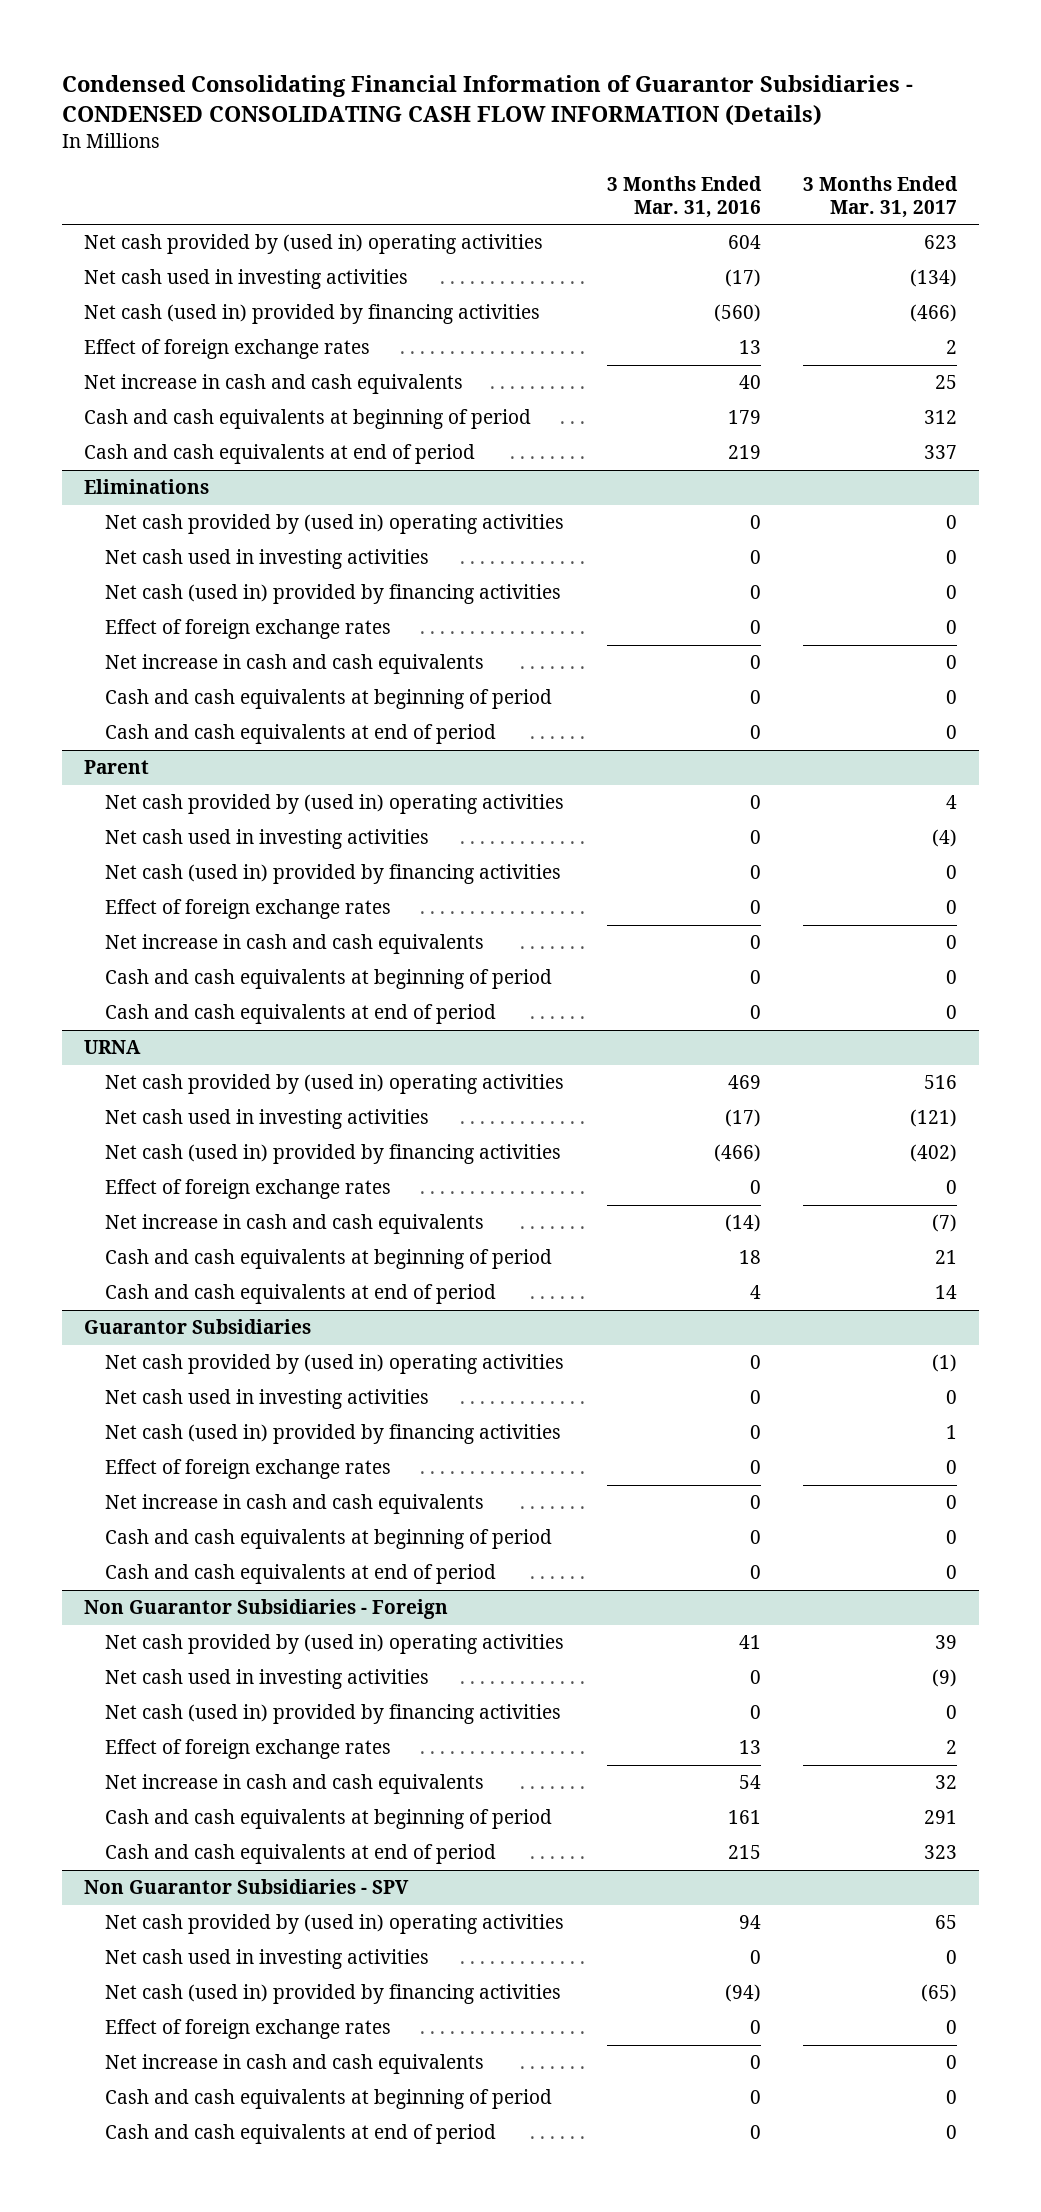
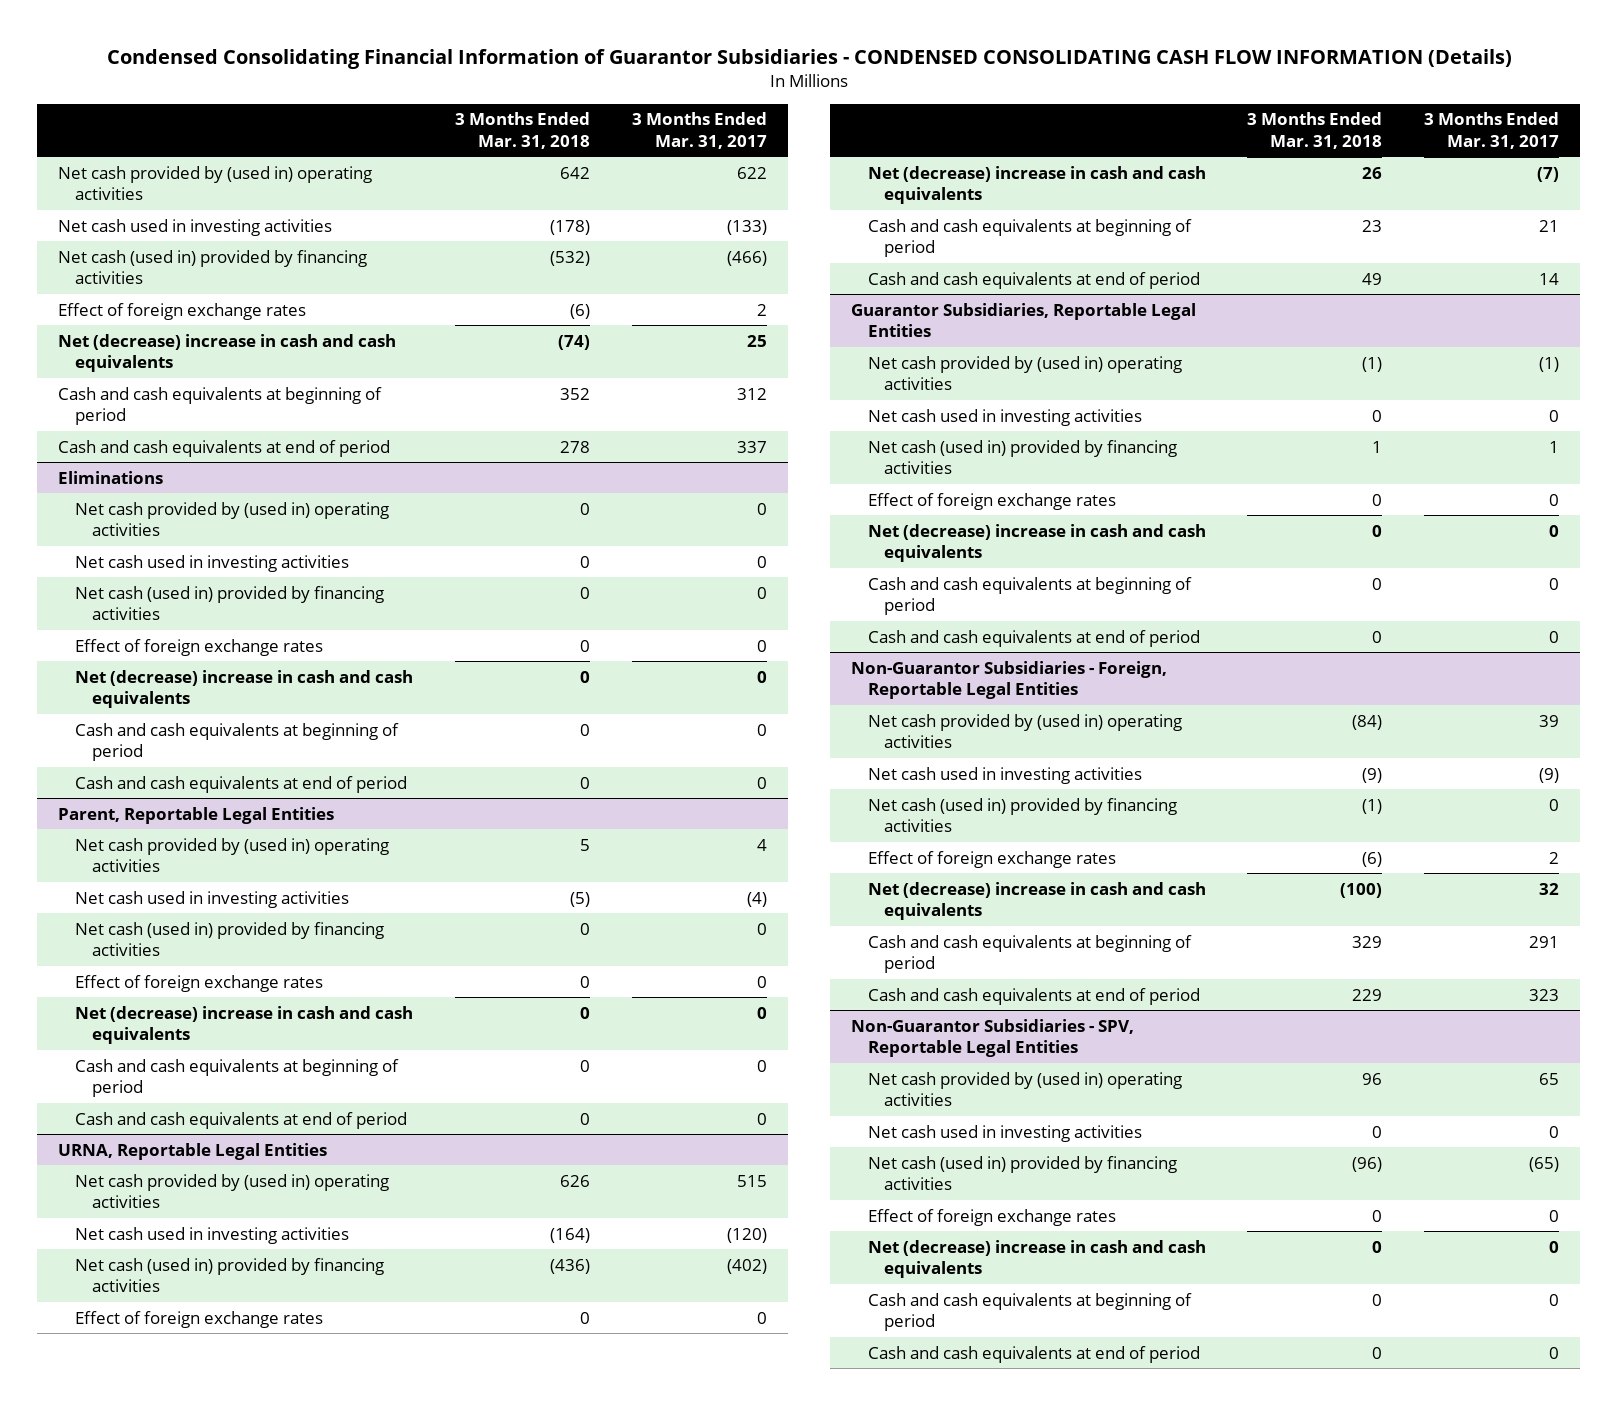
- | 3 Months Ended Mar. 31, 2016 | 3 Months Ended Mar. 31, 2017
+ | 3 Months Ended Mar. 31, 2018 | 3 Months Ended Mar. 31, 2017
- Net cash provided by (used in) operating activities | 604 | 623
- Net cash used in investing activities | (17) | (134)
+ Net cash provided by (used in) operating activities | 642 | 622
+ Net cash used in investing activities | (178) | (133)
- Net increase in cash and cash equivalents | 40 | 25
+ Net (decrease) increase in cash and cash equivalents | (74) | 25
@ Eliminations
- Net increase in cash and cash equivalents | 0 | 0
+ Net (decrease) increase in cash and cash equivalents | 0 | 0
- Parent
+ Parent, Reportable Legal Entities
- Net increase in cash and cash equivalents | 0 | 0
+ Net (decrease) increase in cash and cash equivalents | 0 | 0
- URNA
- Net cash provided by (used in) operating activities | 469 | 516
- Net cash used in investing activities | (17) | (121)
+ URNA, Reportable Legal Entities
+ Net cash provided by (used in) operating activities | 626 | 515
+ Net cash used in investing activities | (164) | (120)
- Net increase in cash and cash equivalents | (14) | (7)
+ Net (decrease) increase in cash and cash equivalents | 26 | (7)
- Guarantor Subsidiaries
+ Guarantor Subsidiaries, Reportable Legal Entities
- Net increase in cash and cash equivalents | 0 | 0
+ Net (decrease) increase in cash and cash equivalents | 0 | 0
- Non Guarantor Subsidiaries - Foreign
+ Non-Guarantor Subsidiaries - Foreign, Reportable Legal Entities
- Net increase in cash and cash equivalents | 54 | 32
+ Net (decrease) increase in cash and cash equivalents | (100) | 32
- Non Guarantor Subsidiaries - SPV
+ Non-Guarantor Subsidiaries - SPV, Reportable Legal Entities
- Net increase in cash and cash equivalents | 0 | 0
+ Net (decrease) increase in cash and cash equivalents | 0 | 0

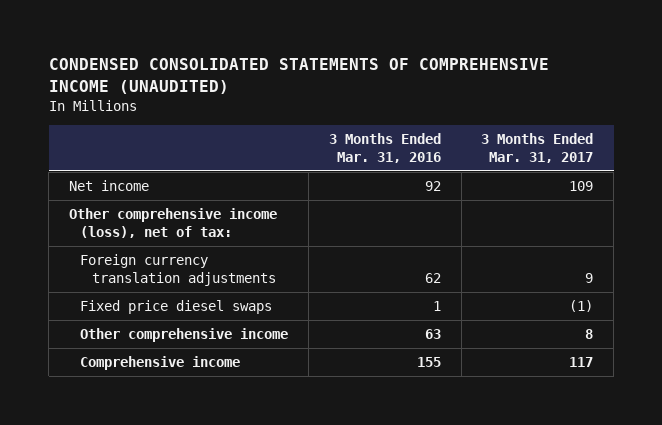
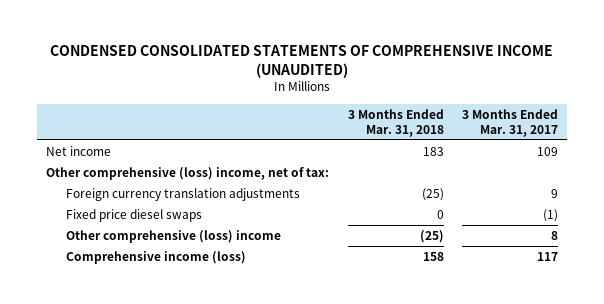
- | 3 Months Ended Mar. 31, 2016 | 3 Months Ended Mar. 31, 2017
+ | 3 Months Ended Mar. 31, 2018 | 3 Months Ended Mar. 31, 2017
- Other comprehensive income (loss), net of tax:
+ Other comprehensive (loss) income, net of tax:
- Other comprehensive income | 63 | 8
- Comprehensive income | 155 | 117
+ Other comprehensive (loss) income | (25) | 8
+ Comprehensive income (loss) | 158 | 117

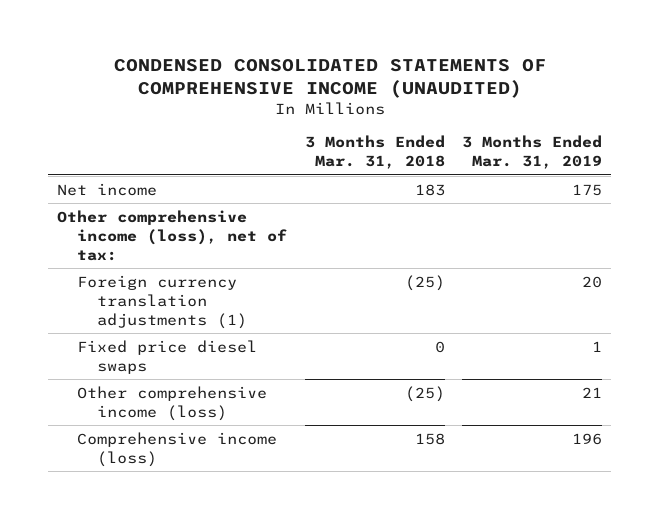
- | 3 Months Ended Mar. 31, 2018 | 3 Months Ended Mar. 31, 2017
+ | 3 Months Ended Mar. 31, 2018 | 3 Months Ended Mar. 31, 2019
- Other comprehensive (loss) income, net of tax:
- Foreign currency translation adjustments | (25) | 9
+ Other comprehensive income (loss), net of tax:
+ Foreign currency translation adjustments (1) | (25) | 20
- Other comprehensive (loss) income | (25) | 8
+ Other comprehensive income (loss) | (25) | 21

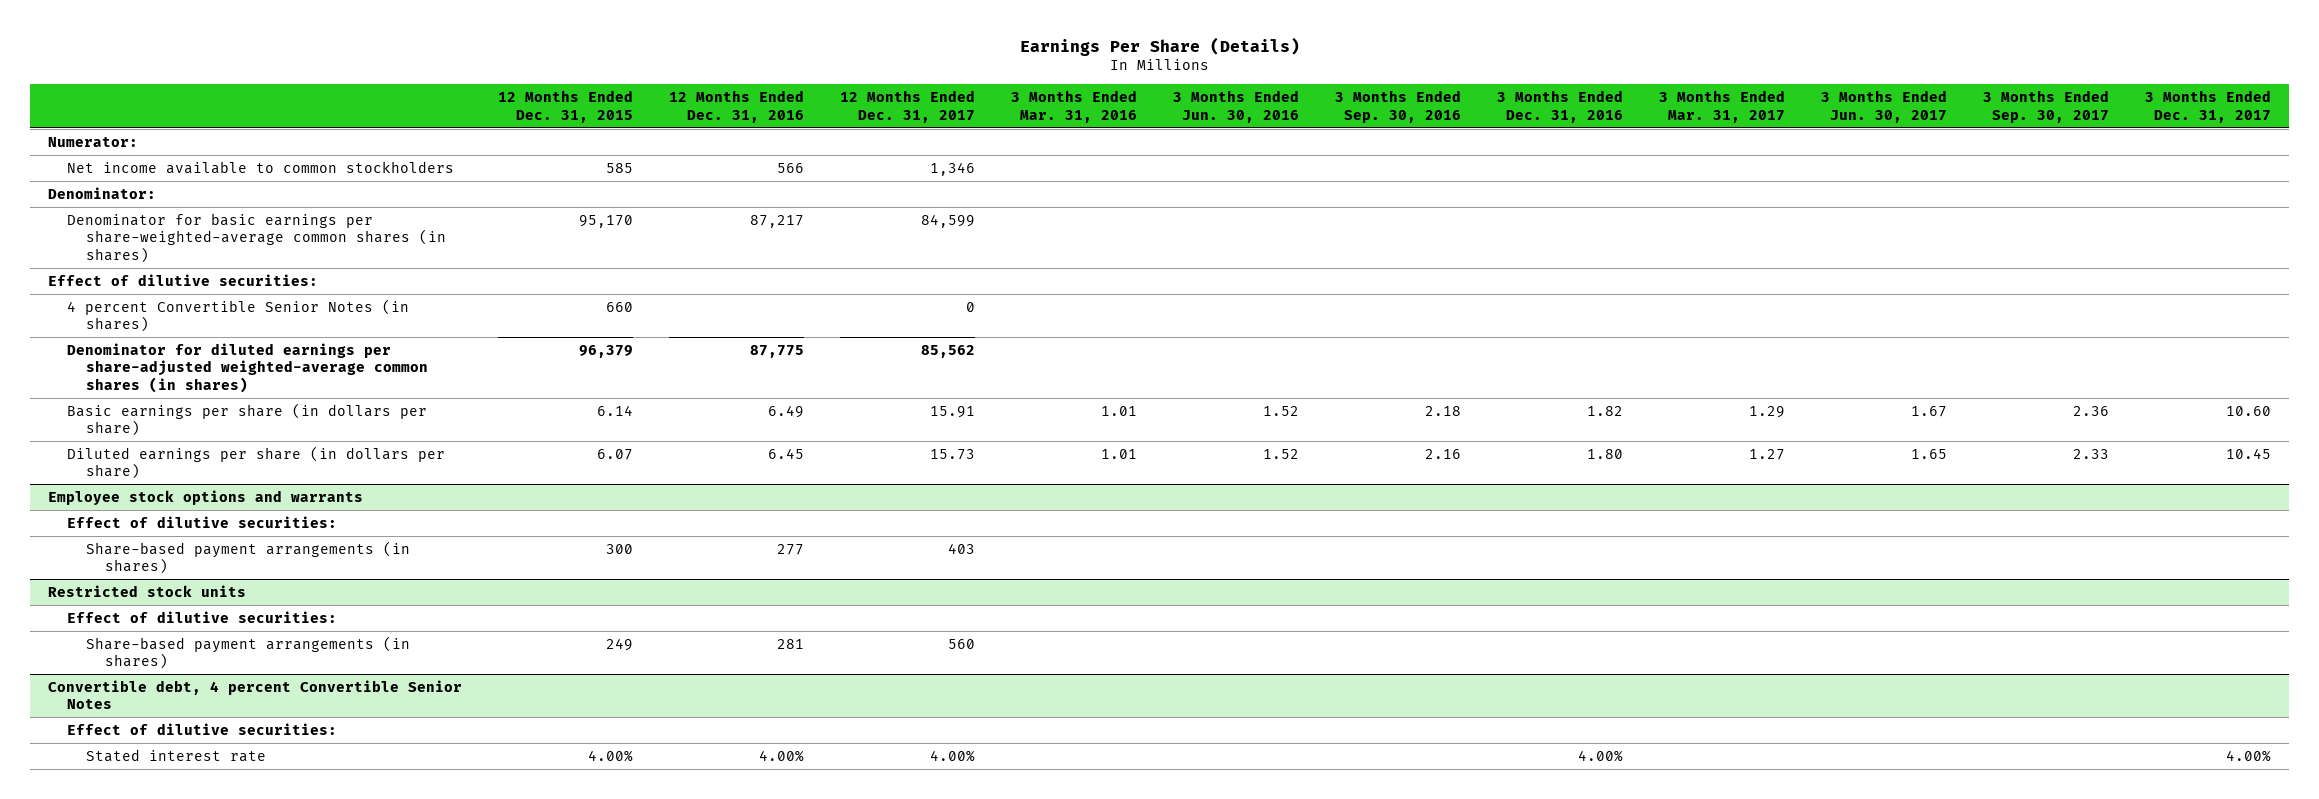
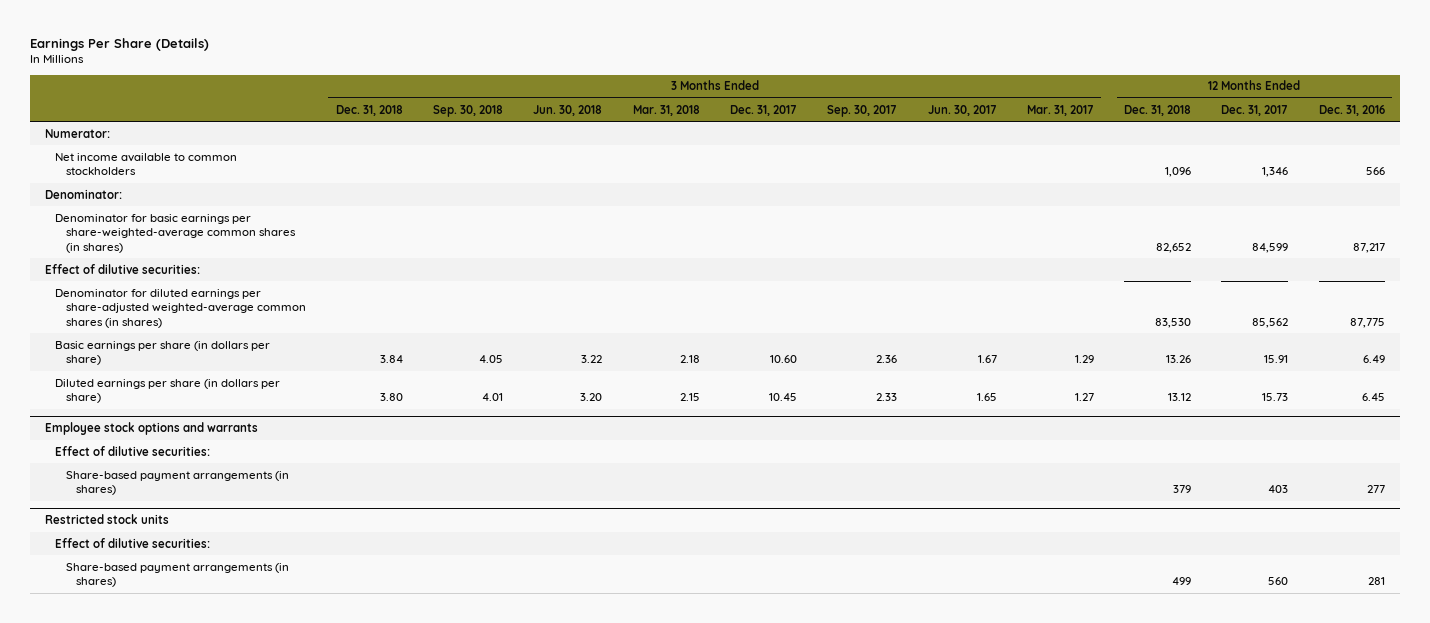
- | 12 Months Ended Dec. 31, 2015 | 12 Months Ended Dec. 31, 2016 | 12 Months Ended Dec. 31, 2017 | 3 Months Ended Mar. 31, 2016 | 3 Months Ended Jun. 30, 2016 | 3 Months Ended Sep. 30, 2016 | 3 Months Ended Dec. 31, 2016 | 3 Months Ended Mar. 31, 2017 | 3 Months Ended Jun. 30, 2017 | 3 Months Ended Sep. 30, 2017 | 3 Months Ended Dec. 31, 2017
+ | 3 Months Ended Dec. 31, 2018 | 3 Months Ended Sep. 30, 2018 | 3 Months Ended Jun. 30, 2018 | 3 Months Ended Mar. 31, 2018 | 3 Months Ended Dec. 31, 2017 | 3 Months Ended Sep. 30, 2017 | 3 Months Ended Jun. 30, 2017 | 3 Months Ended Mar. 31, 2017 | 12 Months Ended Dec. 31, 2018 | 12 Months Ended Dec. 31, 2017 | 12 Months Ended Dec. 31, 2016
- 4 percent Convertible Senior Notes (in shares) | 660 | | 0 | | | | | | | |
- Convertible debt, 4 percent Convertible Senior Notes
- Effect of dilutive securities:
- Stated interest rate | 4.00% | 4.00% | 4.00% | | | | 4.00% | | | | 4.00%

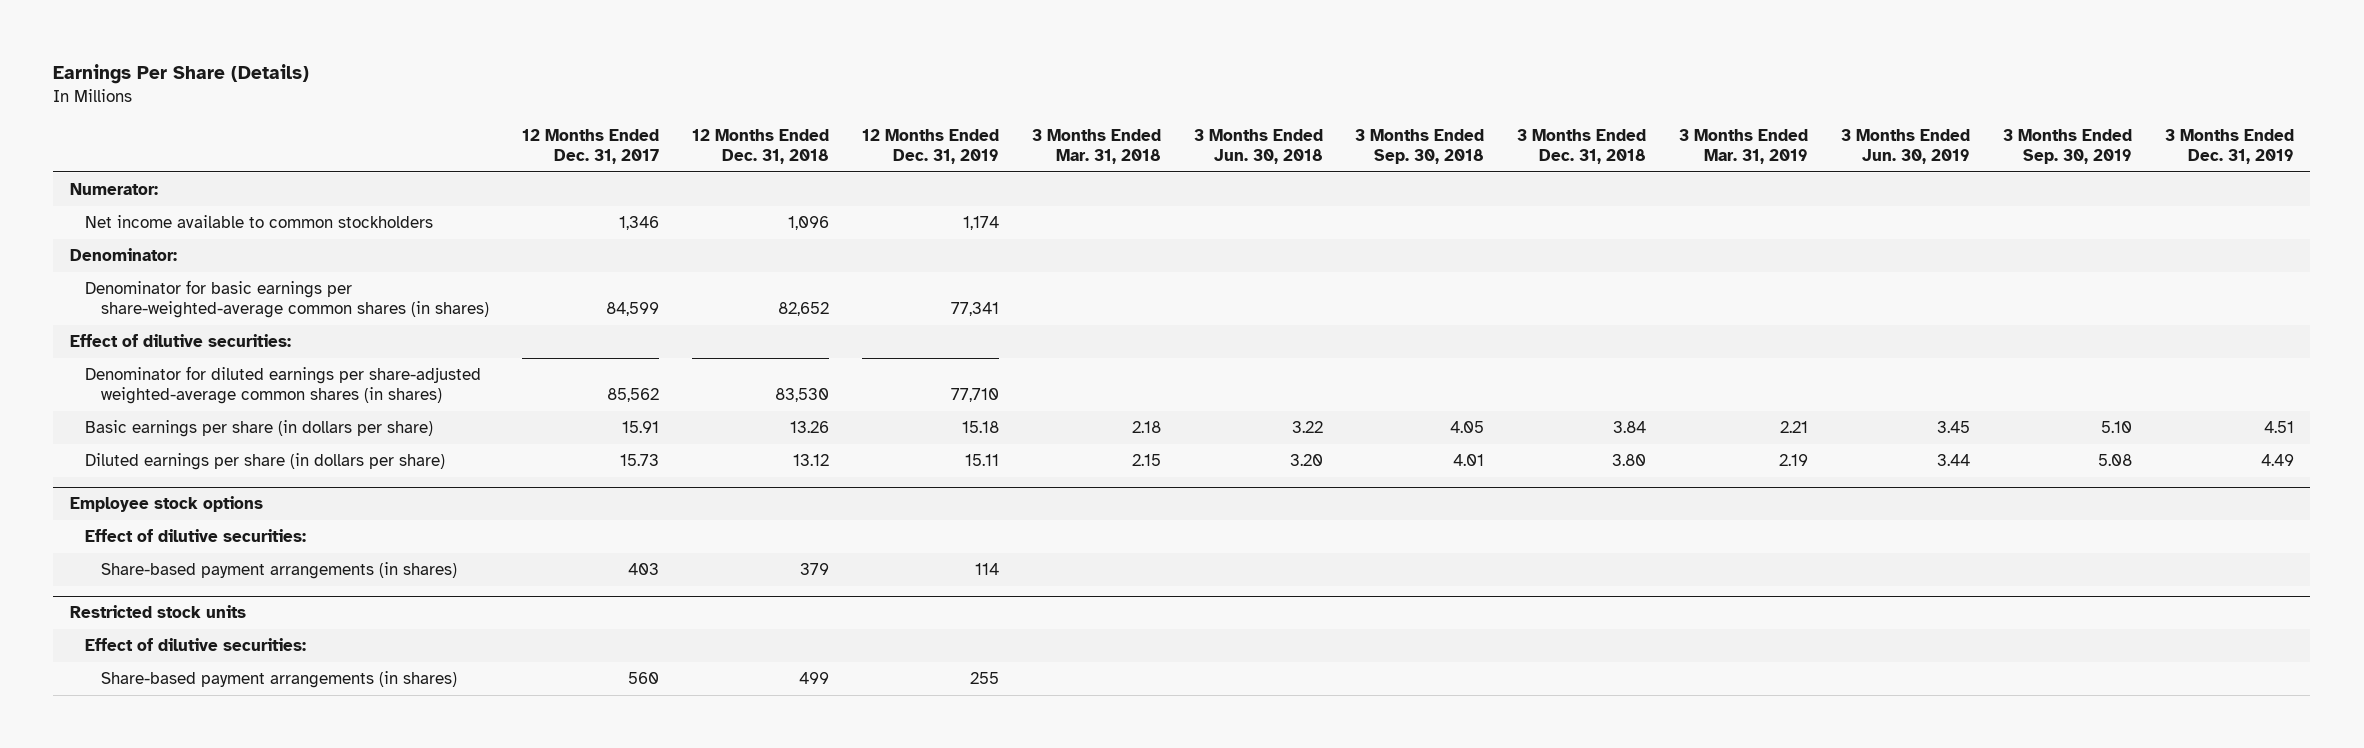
- | 3 Months Ended Dec. 31, 2018 | 3 Months Ended Sep. 30, 2018 | 3 Months Ended Jun. 30, 2018 | 3 Months Ended Mar. 31, 2018 | 3 Months Ended Dec. 31, 2017 | 3 Months Ended Sep. 30, 2017 | 3 Months Ended Jun. 30, 2017 | 3 Months Ended Mar. 31, 2017 | 12 Months Ended Dec. 31, 2018 | 12 Months Ended Dec. 31, 2017 | 12 Months Ended Dec. 31, 2016
+ | 12 Months Ended Dec. 31, 2017 | 12 Months Ended Dec. 31, 2018 | 12 Months Ended Dec. 31, 2019 | 3 Months Ended Mar. 31, 2018 | 3 Months Ended Jun. 30, 2018 | 3 Months Ended Sep. 30, 2018 | 3 Months Ended Dec. 31, 2018 | 3 Months Ended Mar. 31, 2019 | 3 Months Ended Jun. 30, 2019 | 3 Months Ended Sep. 30, 2019 | 3 Months Ended Dec. 31, 2019
- Employee stock options and warrants
+ Employee stock options

